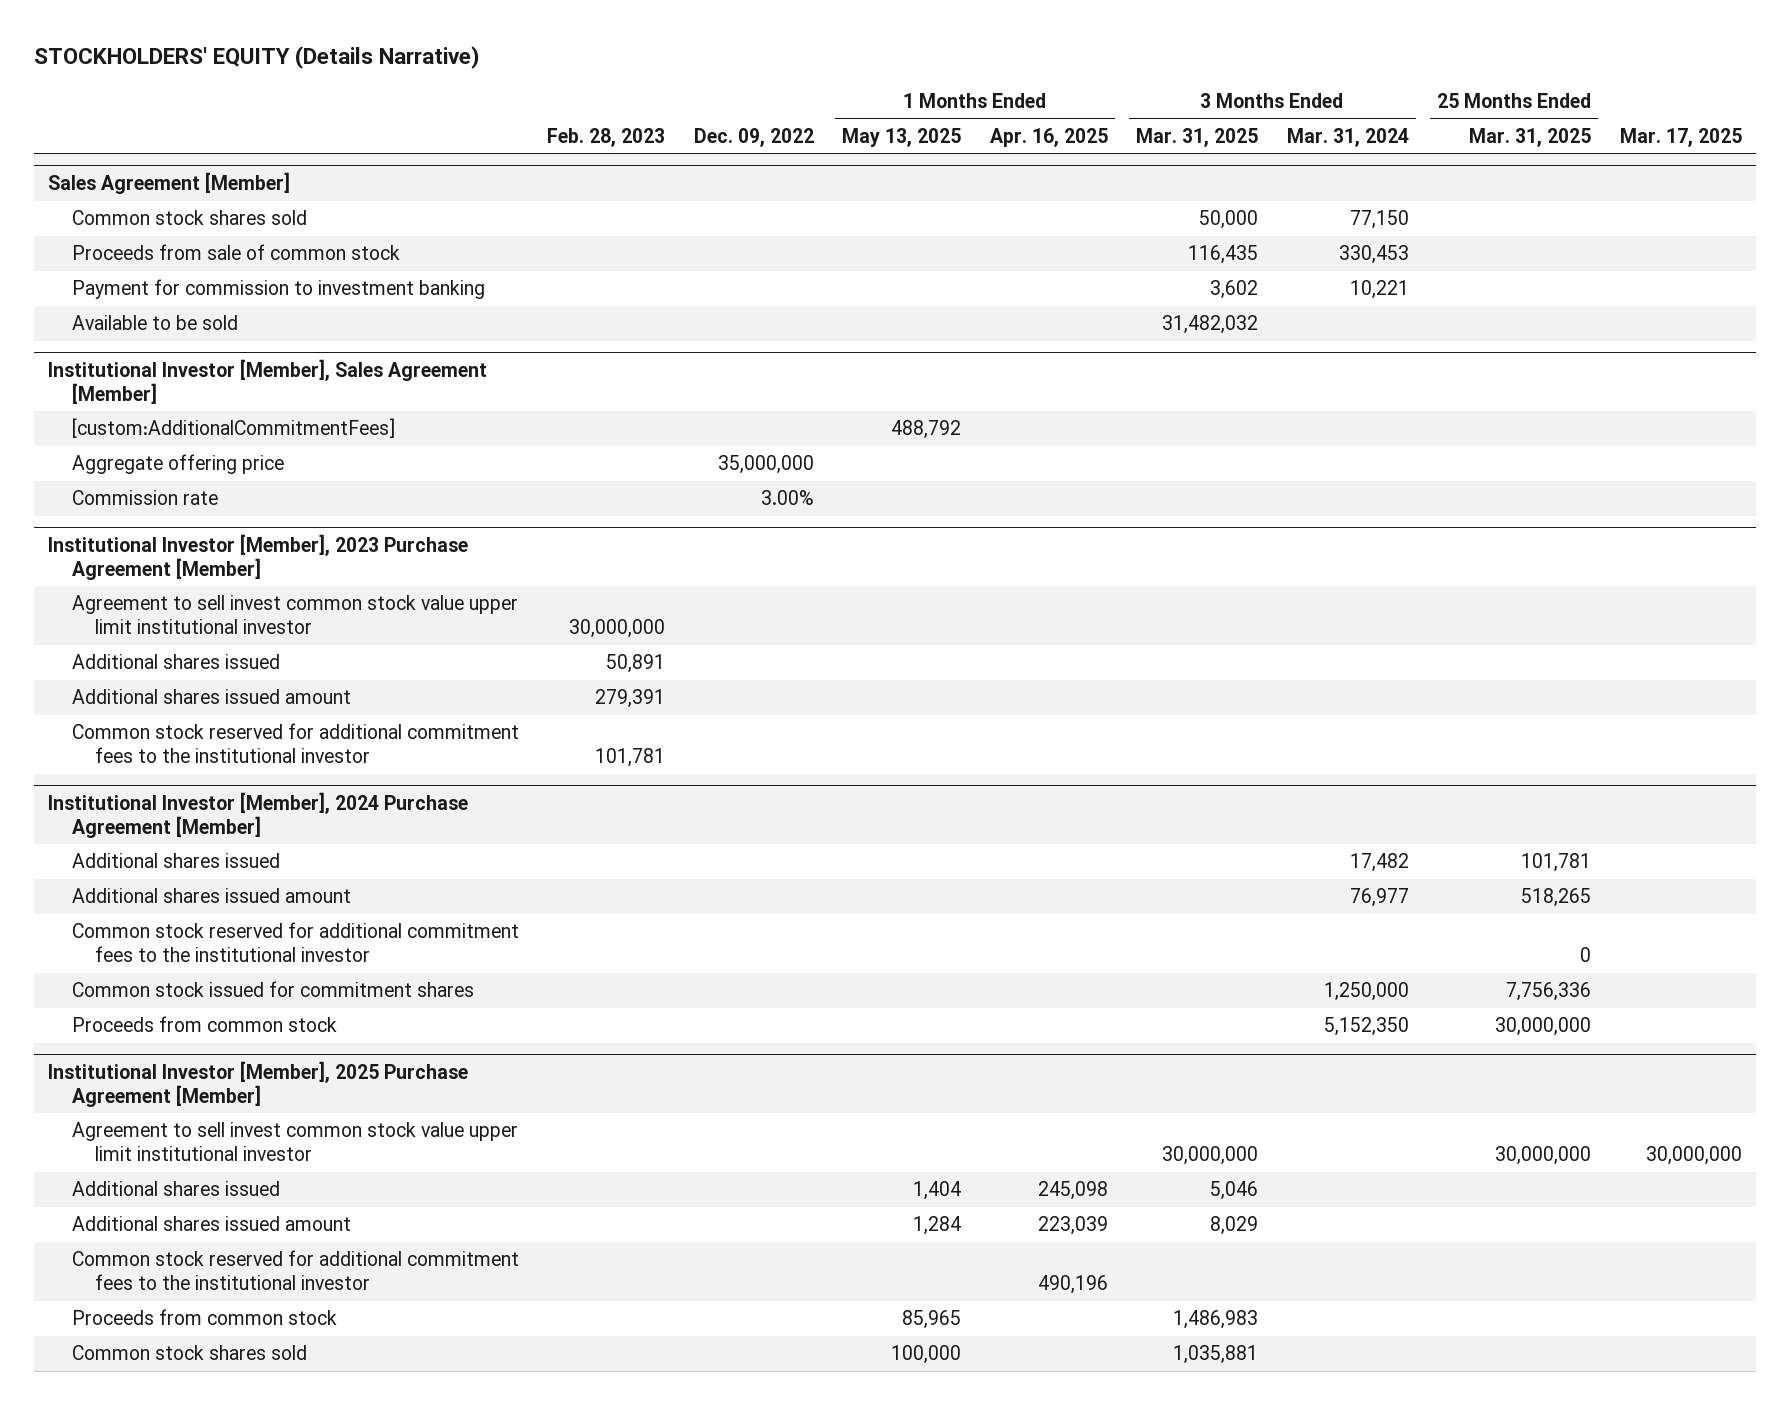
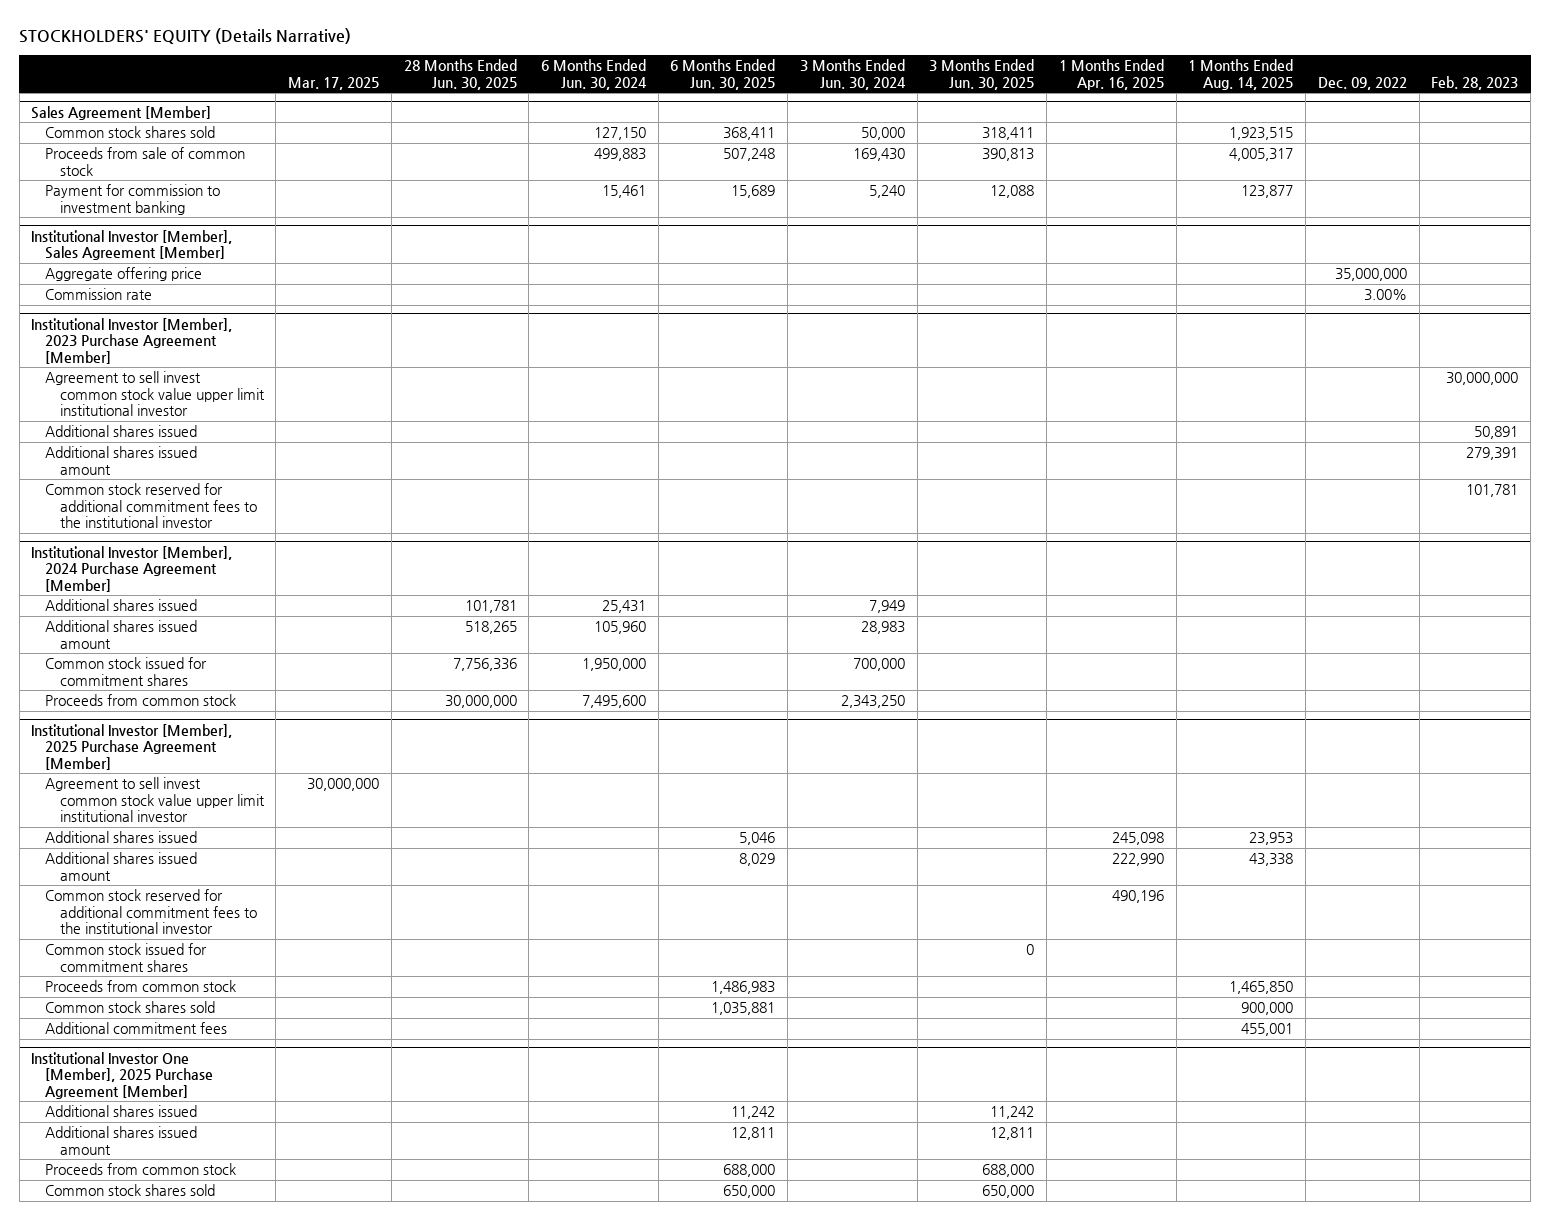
- | Feb. 28, 2023 | Dec. 09, 2022 | 1 Months Ended May 13, 2025 | 1 Months Ended Apr. 16, 2025 | 3 Months Ended Mar. 31, 2025 | 3 Months Ended Mar. 31, 2024 | 25 Months Ended Mar. 31, 2025 | Mar. 17, 2025
+ | Mar. 17, 2025 | 28 Months Ended Jun. 30, 2025 | 6 Months Ended Jun. 30, 2024 | 6 Months Ended Jun. 30, 2025 | 3 Months Ended Jun. 30, 2024 | 3 Months Ended Jun. 30, 2025 | 1 Months Ended Apr. 16, 2025 | 1 Months Ended Aug. 14, 2025 | Dec. 09, 2022 | Feb. 28, 2023
@ Sales Agreement [Member]
- Available to be sold | | | | | 31,482,032 | | |
@ Institutional Investor [Member], Sales Agreement [Member]
- [custom:AdditionalCommitmentFees] | | | 488,792 | | | | |
@ Institutional Investor [Member], 2024 Purchase Agreement [Member]
- Common stock reserved for additional commitment fees to the institutional investor | | | | | | | 0 |
@ Institutional Investor [Member], 2025 Purchase Agreement [Member]
- Additional shares issued amount | | | 1,284 | 223,039 | 8,029 | | |
+ Additional shares issued amount | | | | 8,029 | | | 222,990 | 43,338 | |
+ Common stock issued for commitment shares | | | | | | 0 | | | |
+ Additional commitment fees | | | | | | | | 455,001 | |
+ Institutional Investor One [Member], 2025 Purchase Agreement [Member]
+ Additional shares issued | | | | 11,242 | | 11,242 | | | |
+ Additional shares issued amount | | | | 12,811 | | 12,811 | | | |
+ Proceeds from common stock | | | | 688,000 | | 688,000 | | | |
+ Common stock shares sold | | | | 650,000 | | 650,000 | | | |

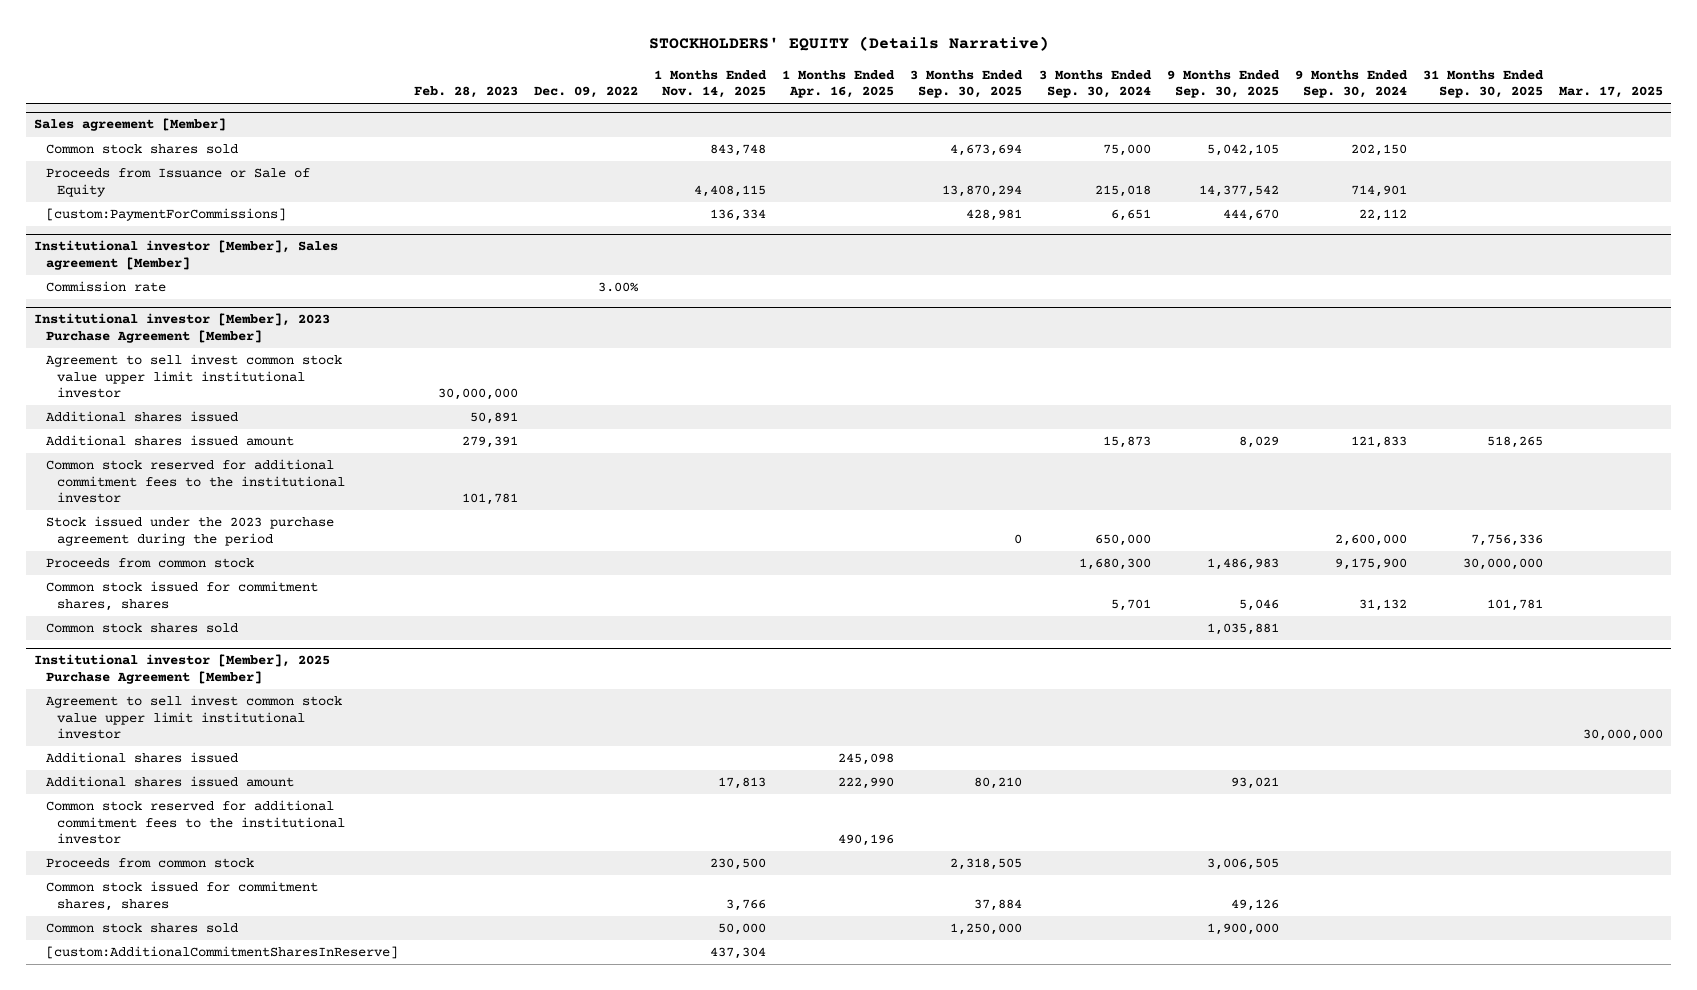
- | Mar. 17, 2025 | 28 Months Ended Jun. 30, 2025 | 6 Months Ended Jun. 30, 2024 | 6 Months Ended Jun. 30, 2025 | 3 Months Ended Jun. 30, 2024 | 3 Months Ended Jun. 30, 2025 | 1 Months Ended Apr. 16, 2025 | 1 Months Ended Aug. 14, 2025 | Dec. 09, 2022 | Feb. 28, 2023
+ | Feb. 28, 2023 | Dec. 09, 2022 | 1 Months Ended Nov. 14, 2025 | 1 Months Ended Apr. 16, 2025 | 3 Months Ended Sep. 30, 2025 | 3 Months Ended Sep. 30, 2024 | 9 Months Ended Sep. 30, 2025 | 9 Months Ended Sep. 30, 2024 | 31 Months Ended Sep. 30, 2025 | Mar. 17, 2025
- Sales Agreement [Member]
+ Sales agreement [Member]
- Proceeds from sale of common stock | | | 499,883 | 507,248 | 169,430 | 390,813 | | 4,005,317 | |
- Payment for commission to investment banking | | | 15,461 | 15,689 | 5,240 | 12,088 | | 123,877 | |
- Institutional Investor [Member], Sales Agreement [Member]
- Aggregate offering price | | | | | | | | | 35,000,000 |
+ Proceeds from Issuance or Sale of Equity | | | 4,408,115 | | 13,870,294 | 215,018 | 14,377,542 | 714,901 | |
+ [custom:PaymentForCommissions] | | | 136,334 | | 428,981 | 6,651 | 444,670 | 22,112 | |
+ Institutional investor [Member], Sales agreement [Member]
- Institutional Investor [Member], 2023 Purchase Agreement [Member]
+ Institutional investor [Member], 2023 Purchase Agreement [Member]
- Institutional Investor [Member], 2024 Purchase Agreement [Member]
- Additional shares issued | | 101,781 | 25,431 | | 7,949 | | | | |
- Additional shares issued amount | | 518,265 | 105,960 | | 28,983 | | | | |
- Common stock issued for commitment shares | | 7,756,336 | 1,950,000 | | 700,000 | | | | |
- Proceeds from common stock | | 30,000,000 | 7,495,600 | | 2,343,250 | | | | |
- Institutional Investor [Member], 2025 Purchase Agreement [Member]
+ Stock issued under the 2023 purchase agreement during the period | | | | | 0 | 650,000 | | 2,600,000 | 7,756,336 |
+ Proceeds from common stock | | | | | | 1,680,300 | 1,486,983 | 9,175,900 | 30,000,000 |
+ Common stock issued for commitment shares, shares | | | | | | 5,701 | 5,046 | 31,132 | 101,781 |
+ Common stock shares sold | | | | | | | 1,035,881 | | |
+ Institutional investor [Member], 2025 Purchase Agreement [Member]
- Common stock issued for commitment shares | | | | | | 0 | | | |
+ Common stock issued for commitment shares, shares | | | 3,766 | | 37,884 | | 49,126 | | |
- Additional commitment fees | | | | | | | | 455,001 | |
- Institutional Investor One [Member], 2025 Purchase Agreement [Member]
- Additional shares issued | | | | 11,242 | | 11,242 | | | |
- Additional shares issued amount | | | | 12,811 | | 12,811 | | | |
- Proceeds from common stock | | | | 688,000 | | 688,000 | | | |
- Common stock shares sold | | | | 650,000 | | 650,000 | | | |
+ [custom:AdditionalCommitmentSharesInReserve] | | | 437,304 | | | | | | |

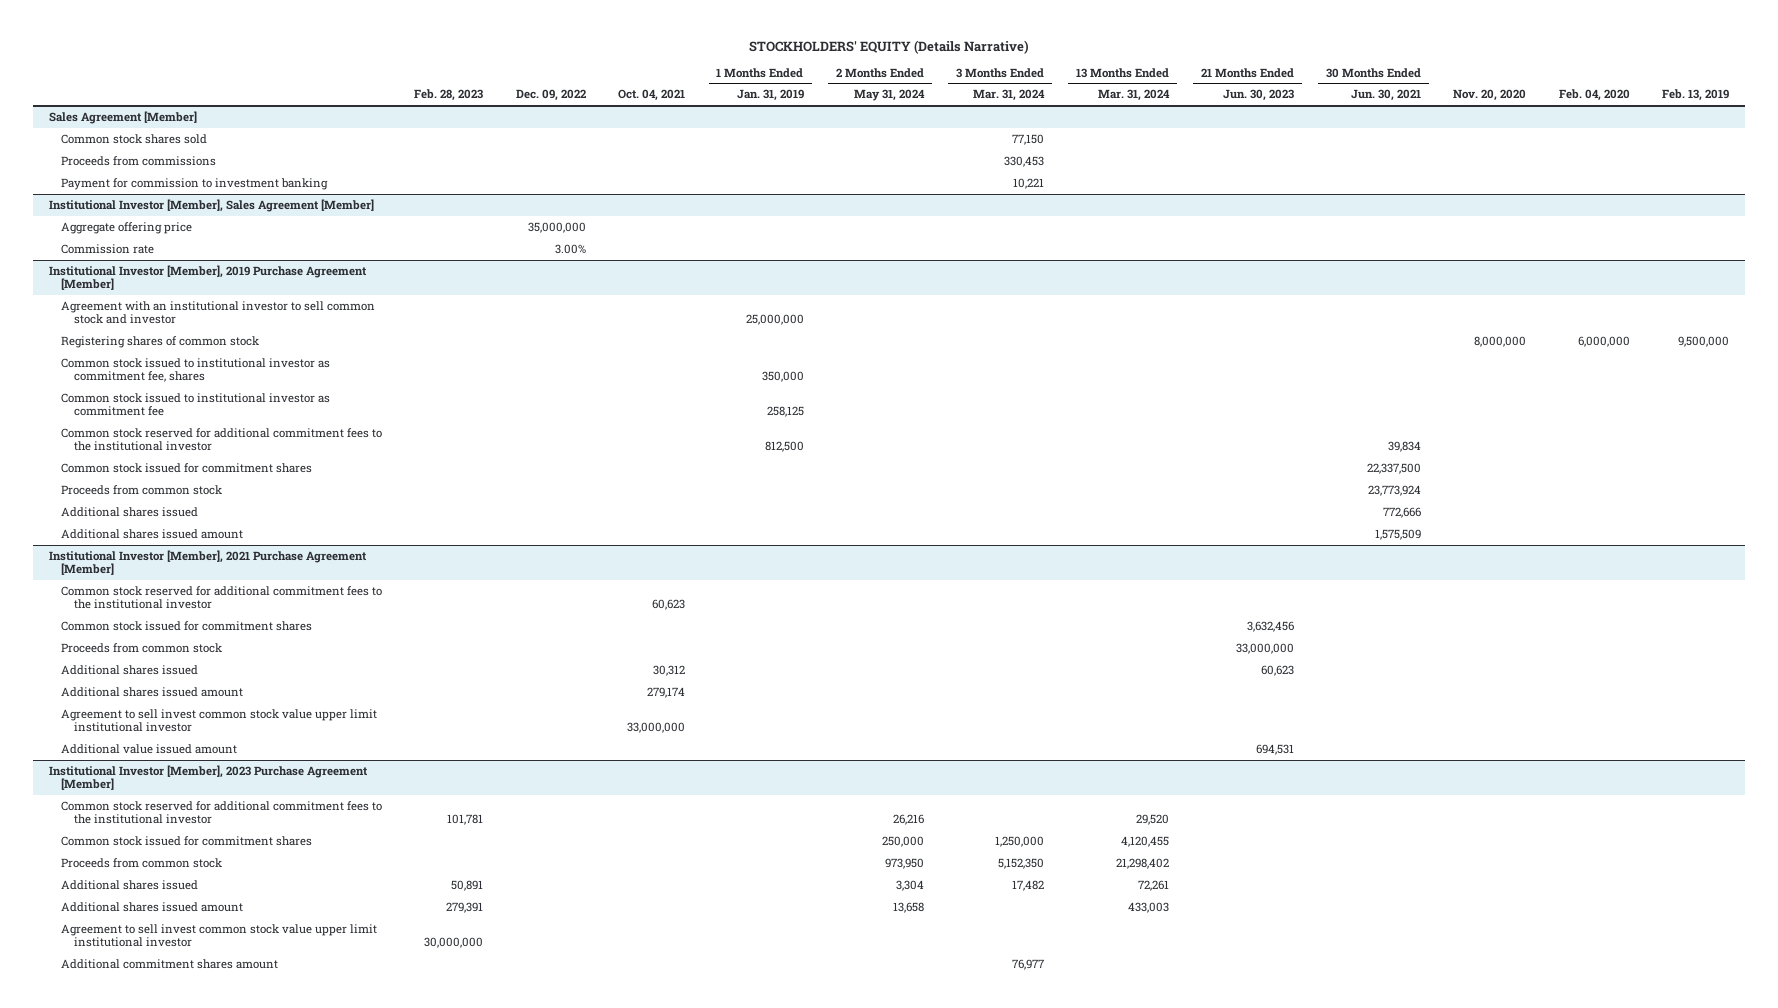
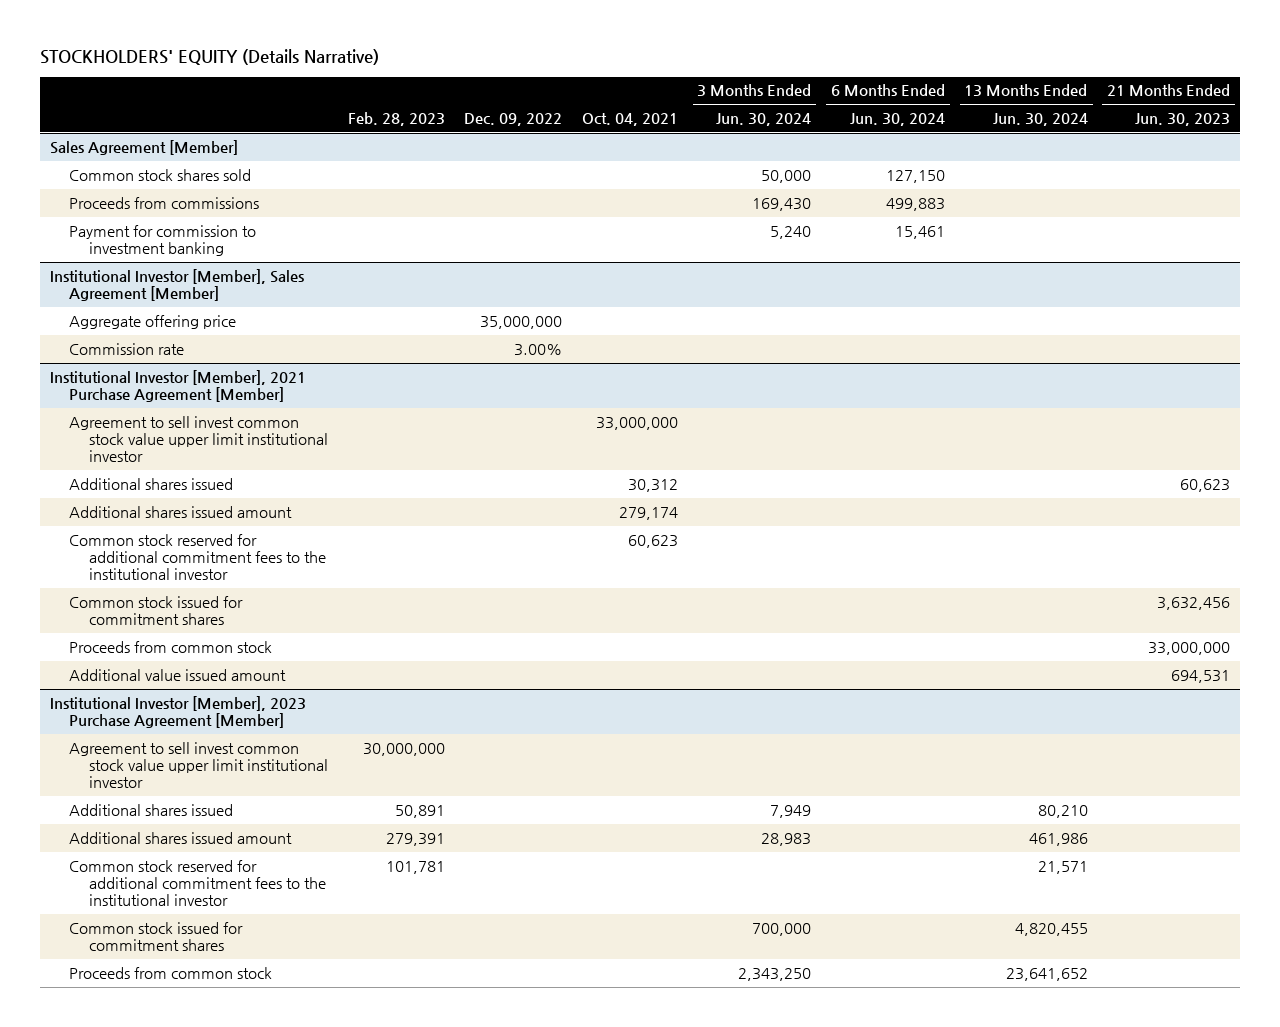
- | Feb. 28, 2023 | Dec. 09, 2022 | Oct. 04, 2021 | 1 Months Ended Jan. 31, 2019 | 2 Months Ended May 31, 2024 | 3 Months Ended Mar. 31, 2024 | 13 Months Ended Mar. 31, 2024 | 21 Months Ended Jun. 30, 2023 | 30 Months Ended Jun. 30, 2021 | Nov. 20, 2020 | Feb. 04, 2020 | Feb. 13, 2019
+ | Feb. 28, 2023 | Dec. 09, 2022 | Oct. 04, 2021 | 3 Months Ended Jun. 30, 2024 | 6 Months Ended Jun. 30, 2024 | 13 Months Ended Jun. 30, 2024 | 21 Months Ended Jun. 30, 2023
- Institutional Investor [Member], 2019 Purchase Agreement [Member]
- Agreement with an institutional investor to sell common stock and investor | | | | 25,000,000 | | | | | | | |
- Registering shares of common stock | | | | | | | | | | 8,000,000 | 6,000,000 | 9,500,000
- Common stock issued to institutional investor as commitment fee, shares | | | | 350,000 | | | | | | | |
- Common stock issued to institutional investor as commitment fee | | | | 258,125 | | | | | | | |
- Common stock reserved for additional commitment fees to the institutional investor | | | | 812,500 | | | | | 39,834 | | |
- Common stock issued for commitment shares | | | | | | | | | 22,337,500 | | |
- Proceeds from common stock | | | | | | | | | 23,773,924 | | |
- Additional shares issued | | | | | | | | | 772,666 | | |
- Additional shares issued amount | | | | | | | | | 1,575,509 | | |
@ Institutional Investor [Member], 2021 Purchase Agreement [Member]
moved up: Agreement to sell invest common stock value upper limit institutional investor | | | 33,000,000 | | | |
moved up: Additional shares issued | | | 30,312 | | | | 60,623
moved up: Additional shares issued amount | | | 279,174 | | | |
@ Institutional Investor [Member], 2023 Purchase Agreement [Member]
moved up: Agreement to sell invest common stock value upper limit institutional investor | 30,000,000 | | | | | |
moved up: Additional shares issued | 50,891 | | | 7,949 | | 80,210 |
moved up: Additional shares issued amount | 279,391 | | | 28,983 | | 461,986 |
- Additional commitment shares amount | | | | | | 76,977 | | | | | |

